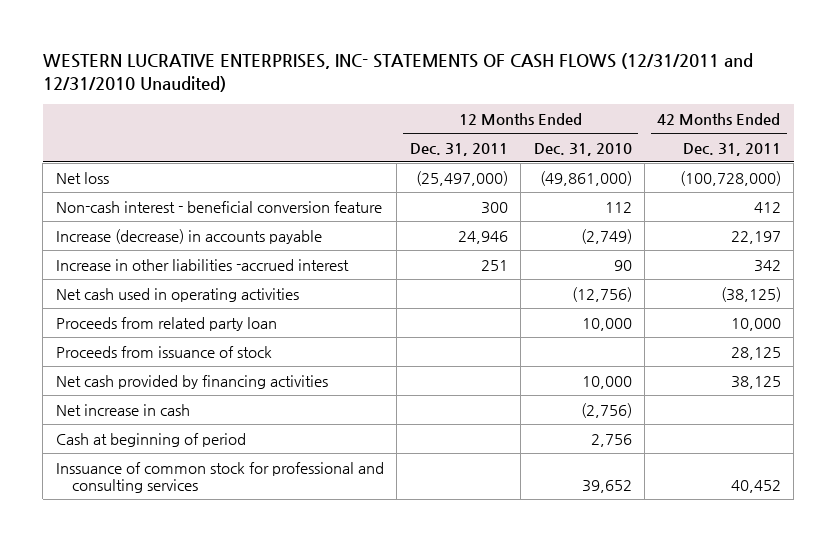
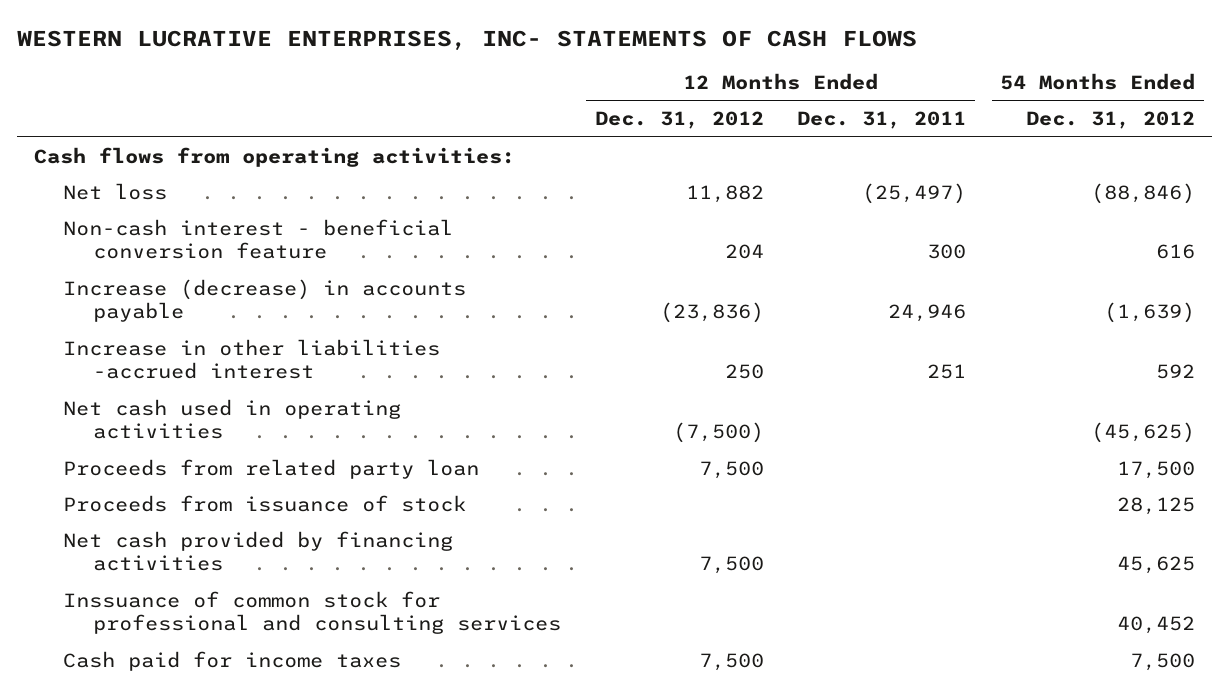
- WESTERN LUCRATIVE ENTERPRISES, INC- STATEMENTS OF CASH FLOWS (12/31/2011 and 12/31/2010 Unaudited)
+ WESTERN LUCRATIVE ENTERPRISES, INC- STATEMENTS OF CASH FLOWS
- | 12 Months Ended Dec. 31, 2011 | 12 Months Ended Dec. 31, 2010 | 42 Months Ended Dec. 31, 2011
+ | 12 Months Ended Dec. 31, 2012 | 12 Months Ended Dec. 31, 2011 | 54 Months Ended Dec. 31, 2012
- Net loss | (25,497,000) | (49,861,000) | (100,728,000)
+ Cash flows from operating activities:
+ Net loss | 11,882 | (25,497) | (88,846)
- Net increase in cash | | (2,756) |
- Cash at beginning of period | | 2,756 |
+ Cash paid for income taxes | 7,500 | | 7,500

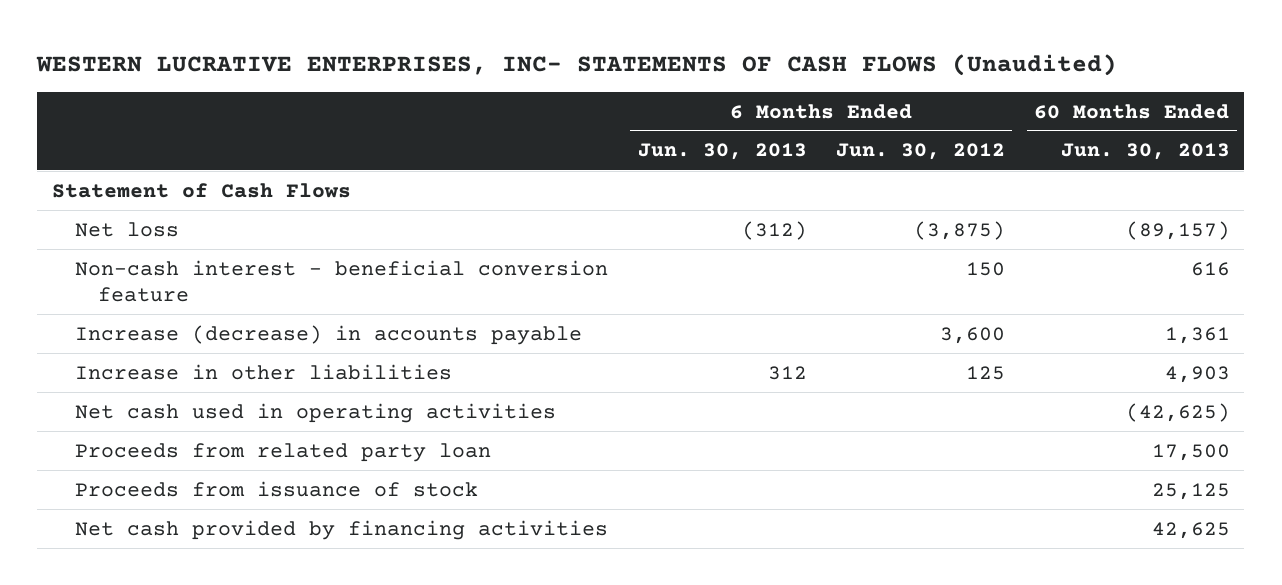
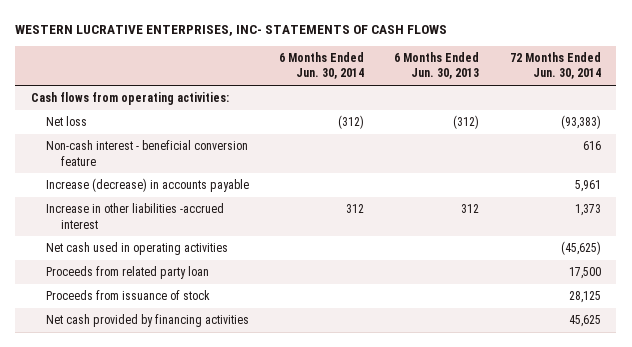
- WESTERN LUCRATIVE ENTERPRISES, INC- STATEMENTS OF CASH FLOWS (Unaudited)
+ WESTERN LUCRATIVE ENTERPRISES, INC- STATEMENTS OF CASH FLOWS
- | 6 Months Ended Jun. 30, 2013 | 6 Months Ended Jun. 30, 2012 | 60 Months Ended Jun. 30, 2013
+ | 6 Months Ended Jun. 30, 2014 | 6 Months Ended Jun. 30, 2013 | 72 Months Ended Jun. 30, 2014
- Statement of Cash Flows
+ Cash flows from operating activities:
- Increase in other liabilities | 312 | 125 | 4,903
+ Increase in other liabilities -accrued interest | 312 | 312 | 1,373

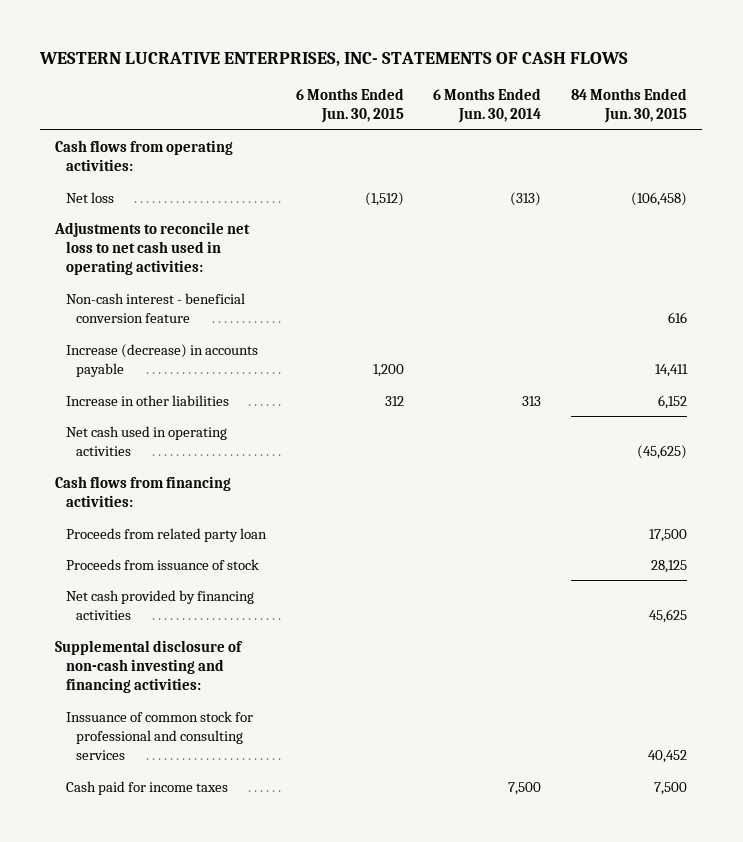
- | 6 Months Ended Jun. 30, 2014 | 6 Months Ended Jun. 30, 2013 | 72 Months Ended Jun. 30, 2014
+ | 6 Months Ended Jun. 30, 2015 | 6 Months Ended Jun. 30, 2014 | 84 Months Ended Jun. 30, 2015
- Net loss | (312) | (312) | (93,383)
+ Net loss | (1,512) | (313) | (106,458)
+ Adjustments to reconcile net loss to net cash used in operating activities:
- Increase in other liabilities -accrued interest | 312 | 312 | 1,373
+ Increase in other liabilities | 312 | 313 | 6,152
+ Cash flows from financing activities:
+ Supplemental disclosure of non-cash investing and financing activities:
+ Inssuance of common stock for professional and consulting services | | | 40,452
+ Cash paid for income taxes | | 7,500 | 7,500

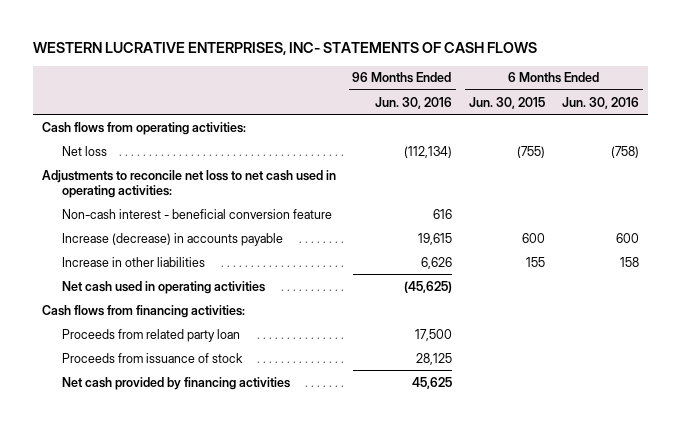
- | 6 Months Ended Jun. 30, 2015 | 6 Months Ended Jun. 30, 2014 | 84 Months Ended Jun. 30, 2015
+ | 96 Months Ended Jun. 30, 2016 | 6 Months Ended Jun. 30, 2015 | 6 Months Ended Jun. 30, 2016
- Net loss | (1,512) | (313) | (106,458)
+ Net loss | (112,134) | (755) | (758)
- Increase (decrease) in accounts payable | 1,200 | | 14,411
- Increase in other liabilities | 312 | 313 | 6,152
+ Increase (decrease) in accounts payable | 19,615 | 600 | 600
+ Increase in other liabilities | 6,626 | 155 | 158
- Supplemental disclosure of non-cash investing and financing activities:
- Inssuance of common stock for professional and consulting services | | | 40,452
- Cash paid for income taxes | | 7,500 | 7,500

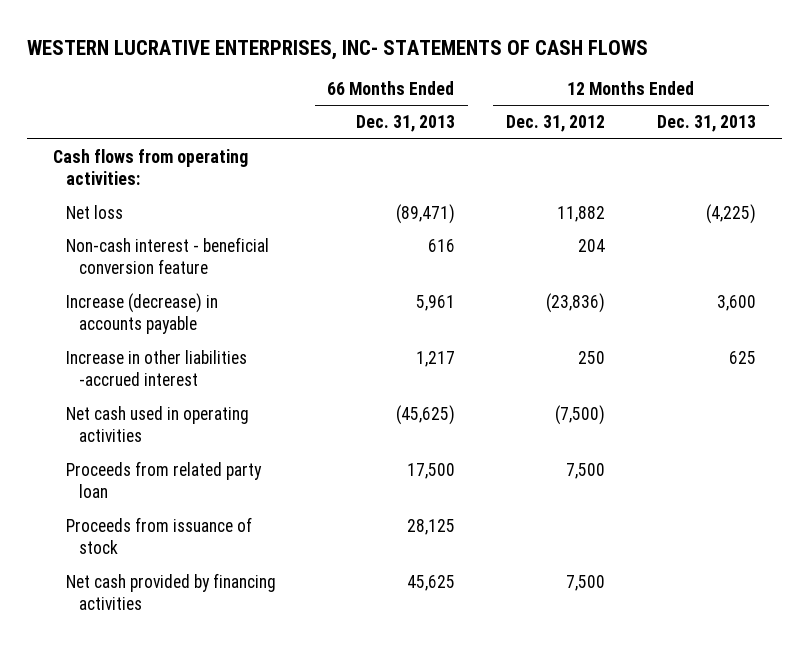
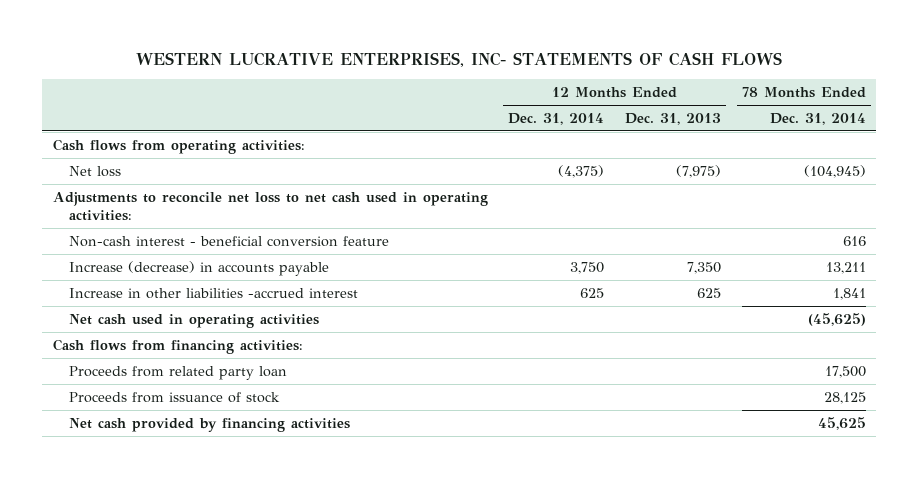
- | 66 Months Ended Dec. 31, 2013 | 12 Months Ended Dec. 31, 2012 | 12 Months Ended Dec. 31, 2013
+ | 12 Months Ended Dec. 31, 2014 | 12 Months Ended Dec. 31, 2013 | 78 Months Ended Dec. 31, 2014
- Net loss | (89,471) | 11,882 | (4,225)
+ Net loss | (4,375) | (7,975) | (104,945)
+ Adjustments to reconcile net loss to net cash used in operating activities:
- Increase (decrease) in accounts payable | 5,961 | (23,836) | 3,600
+ Increase (decrease) in accounts payable | 3,750 | 7,350 | 13,211
+ Cash flows from financing activities:

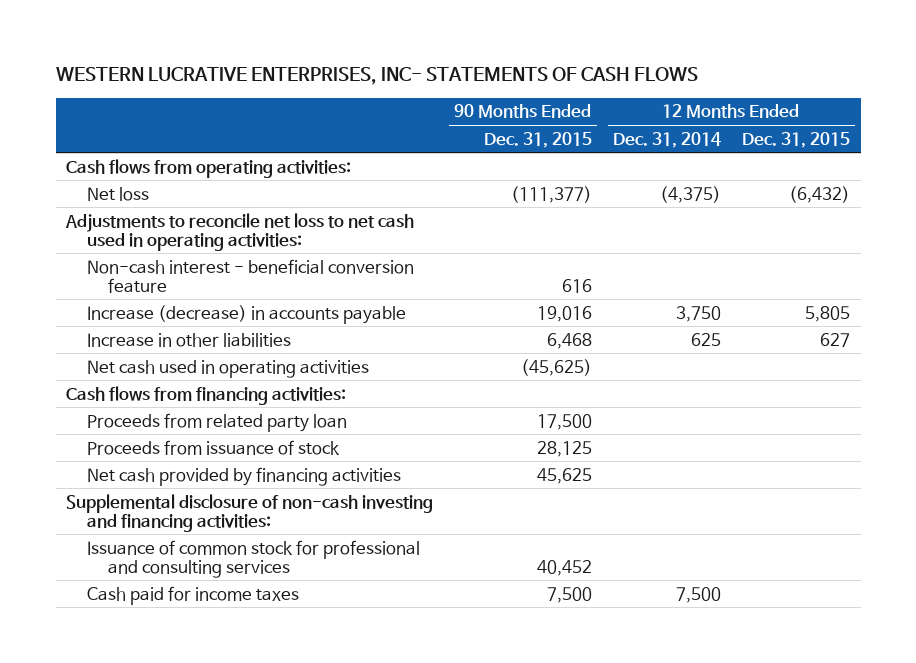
- | 12 Months Ended Dec. 31, 2014 | 12 Months Ended Dec. 31, 2013 | 78 Months Ended Dec. 31, 2014
+ | 90 Months Ended Dec. 31, 2015 | 12 Months Ended Dec. 31, 2014 | 12 Months Ended Dec. 31, 2015
- Increase in other liabilities -accrued interest | 625 | 625 | 1,841
+ Increase in other liabilities | 6,468 | 625 | 627
+ Supplemental disclosure of non-cash investing and financing activities:
+ Issuance of common stock for professional and consulting services | 40,452 | |
+ Cash paid for income taxes | 7,500 | 7,500 |

